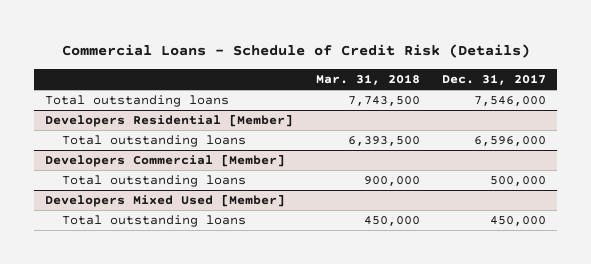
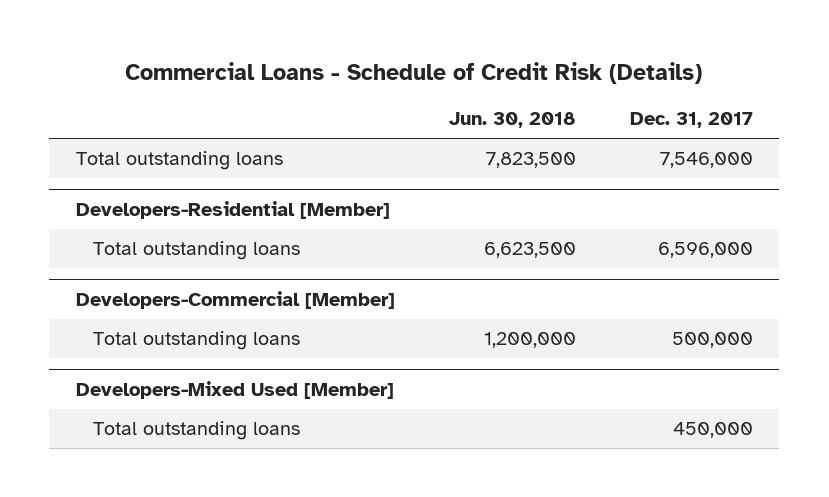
- | Mar. 31, 2018 | Dec. 31, 2017
+ | Jun. 30, 2018 | Dec. 31, 2017
- Developers Residential [Member]
+ Developers-Residential [Member]
- Developers Commercial [Member]
+ Developers-Commercial [Member]
- Developers Mixed Used [Member]
+ Developers-Mixed Used [Member]

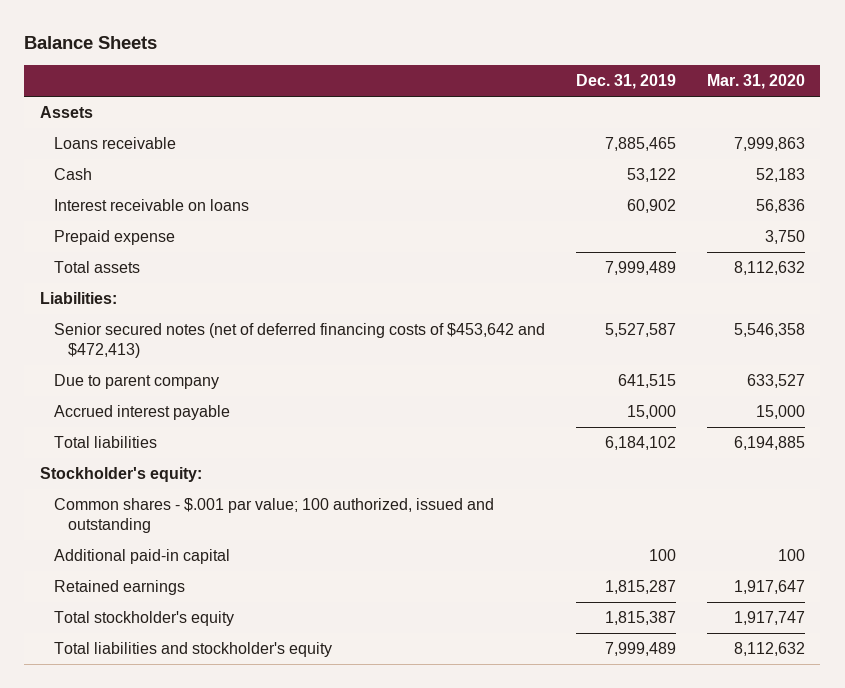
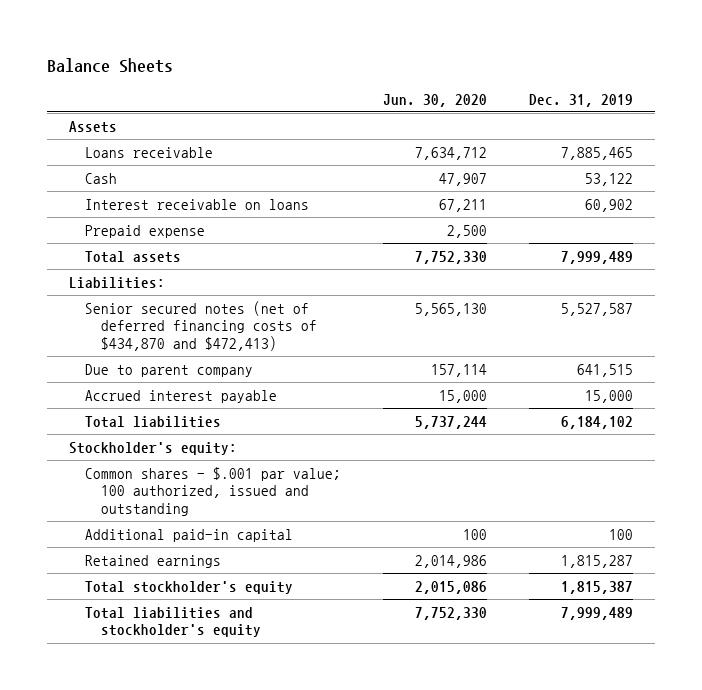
- | Dec. 31, 2019 | Mar. 31, 2020
+ | Jun. 30, 2020 | Dec. 31, 2019
- Senior secured notes (net of deferred financing costs of $453,642 and $472,413) | 5,527,587 | 5,546,358
+ Senior secured notes (net of deferred financing costs of $434,870 and $472,413) | 5,565,130 | 5,527,587

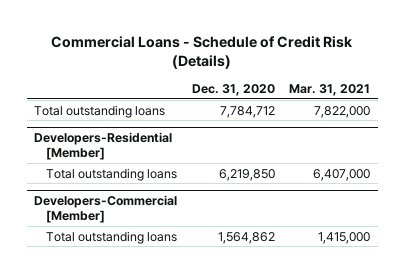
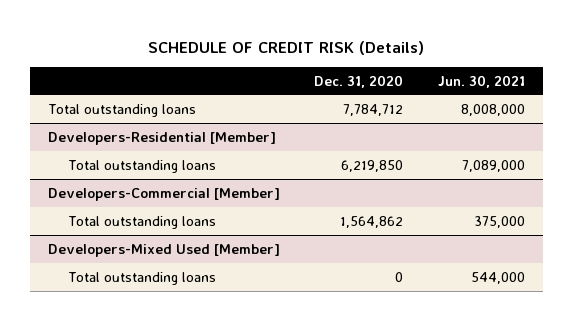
- Commercial Loans - Schedule of Credit Risk (Details)
+ SCHEDULE OF CREDIT RISK (Details)
- | Dec. 31, 2020 | Mar. 31, 2021
+ | Dec. 31, 2020 | Jun. 30, 2021
+ Developers-Mixed Used [Member]
+ Total outstanding loans | 0 | 544,000

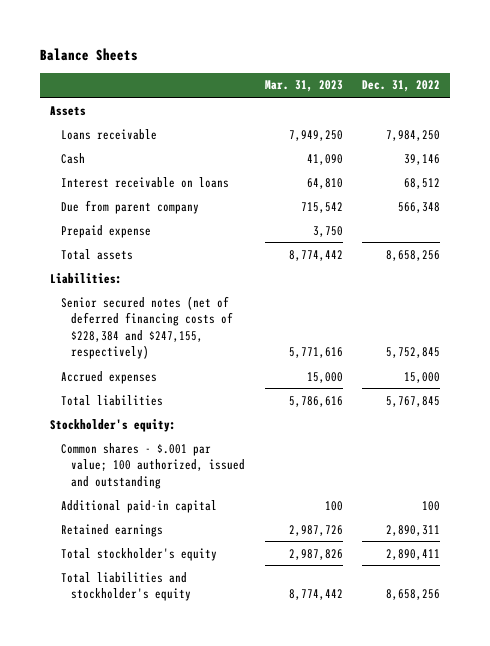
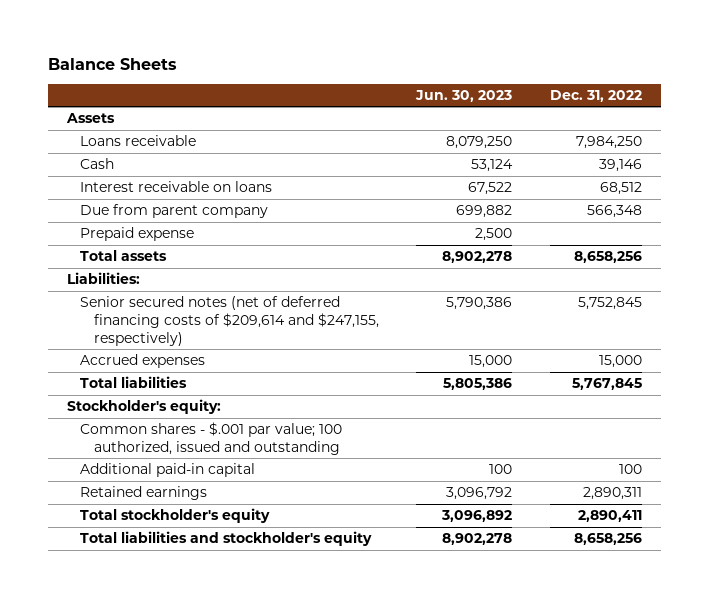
- | Mar. 31, 2023 | Dec. 31, 2022
+ | Jun. 30, 2023 | Dec. 31, 2022
- Senior secured notes (net of deferred financing costs of $228,384 and $247,155, respectively) | 5,771,616 | 5,752,845
+ Senior secured notes (net of deferred financing costs of $209,614 and $247,155, respectively) | 5,790,386 | 5,752,845

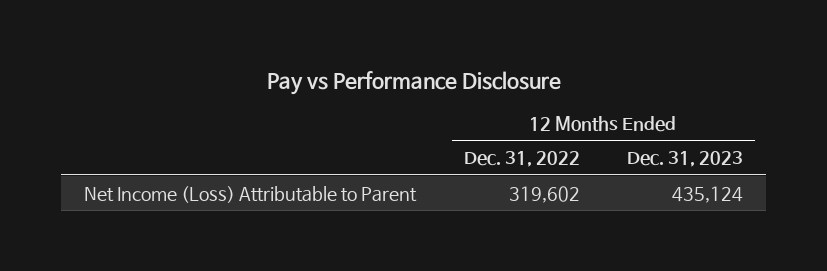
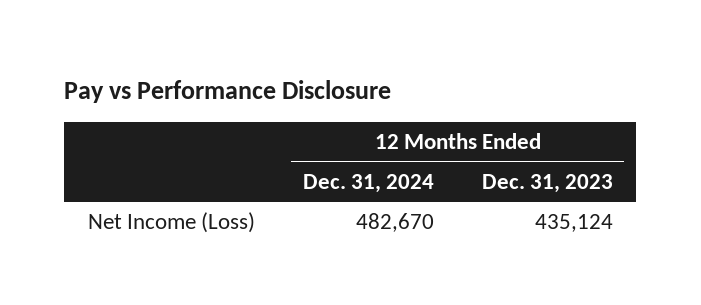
- | 12 Months Ended Dec. 31, 2022 | 12 Months Ended Dec. 31, 2023
+ | 12 Months Ended Dec. 31, 2024 | 12 Months Ended Dec. 31, 2023
- Net Income (Loss) Attributable to Parent | 319,602 | 435,124
+ Net Income (Loss) | 482,670 | 435,124

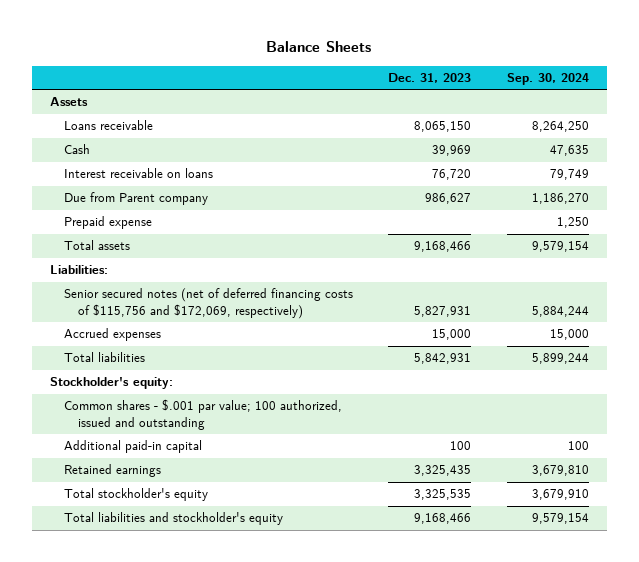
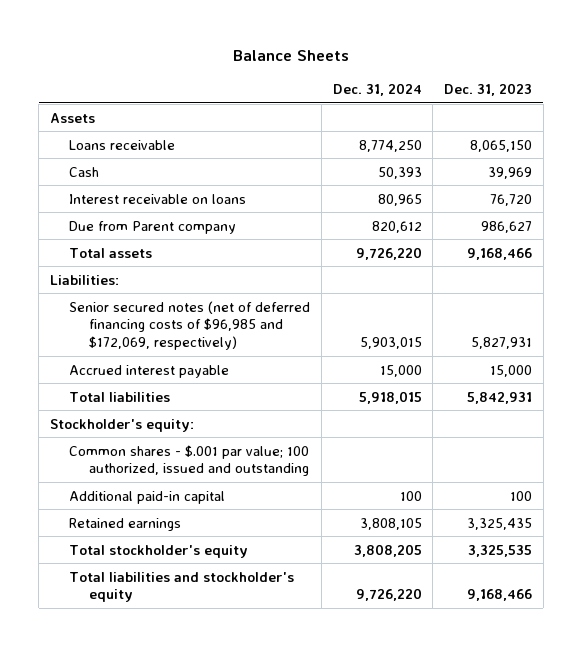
- | Dec. 31, 2023 | Sep. 30, 2024
+ | Dec. 31, 2024 | Dec. 31, 2023
- Prepaid expense | | 1,250
- Senior secured notes (net of deferred financing costs of $115,756 and $172,069, respectively) | 5,827,931 | 5,884,244
- Accrued expenses | 15,000 | 15,000
+ Senior secured notes (net of deferred financing costs of $96,985 and $172,069, respectively) | 5,903,015 | 5,827,931
+ Accrued interest payable | 15,000 | 15,000

